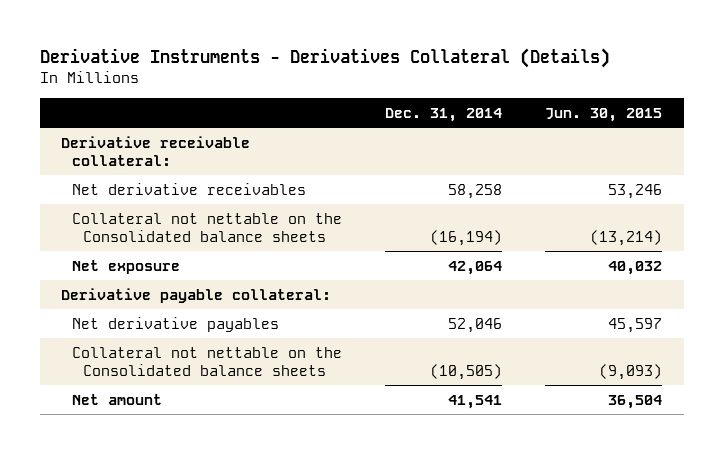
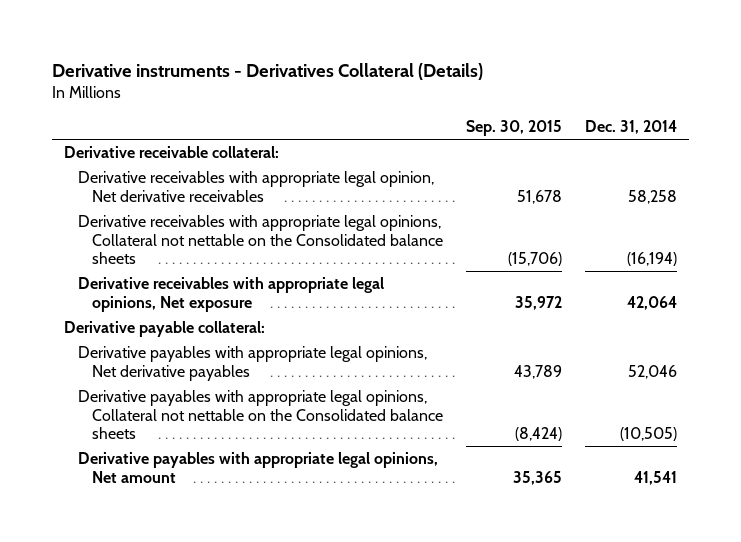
- Derivative Instruments - Derivatives Collateral (Details)
+ Derivative instruments - Derivatives Collateral (Details)
- | Dec. 31, 2014 | Jun. 30, 2015
+ | Sep. 30, 2015 | Dec. 31, 2014
- Net derivative receivables | 58,258 | 53,246
- Collateral not nettable on the Consolidated balance sheets | (16,194) | (13,214)
- Net exposure | 42,064 | 40,032
+ Derivative receivables with appropriate legal opinion, Net derivative receivables | 51,678 | 58,258
+ Derivative receivables with appropriate legal opinions, Collateral not nettable on the Consolidated balance sheets | (15,706) | (16,194)
+ Derivative receivables with appropriate legal opinions, Net exposure | 35,972 | 42,064
- Net derivative payables | 52,046 | 45,597
- Collateral not nettable on the Consolidated balance sheets | (10,505) | (9,093)
- Net amount | 41,541 | 36,504
+ Derivative payables with appropriate legal opinions, Net derivative payables | 43,789 | 52,046
+ Derivative payables with appropriate legal opinions, Collateral not nettable on the Consolidated balance sheets | (8,424) | (10,505)
+ Derivative payables with appropriate legal opinions, Net amount | 35,365 | 41,541

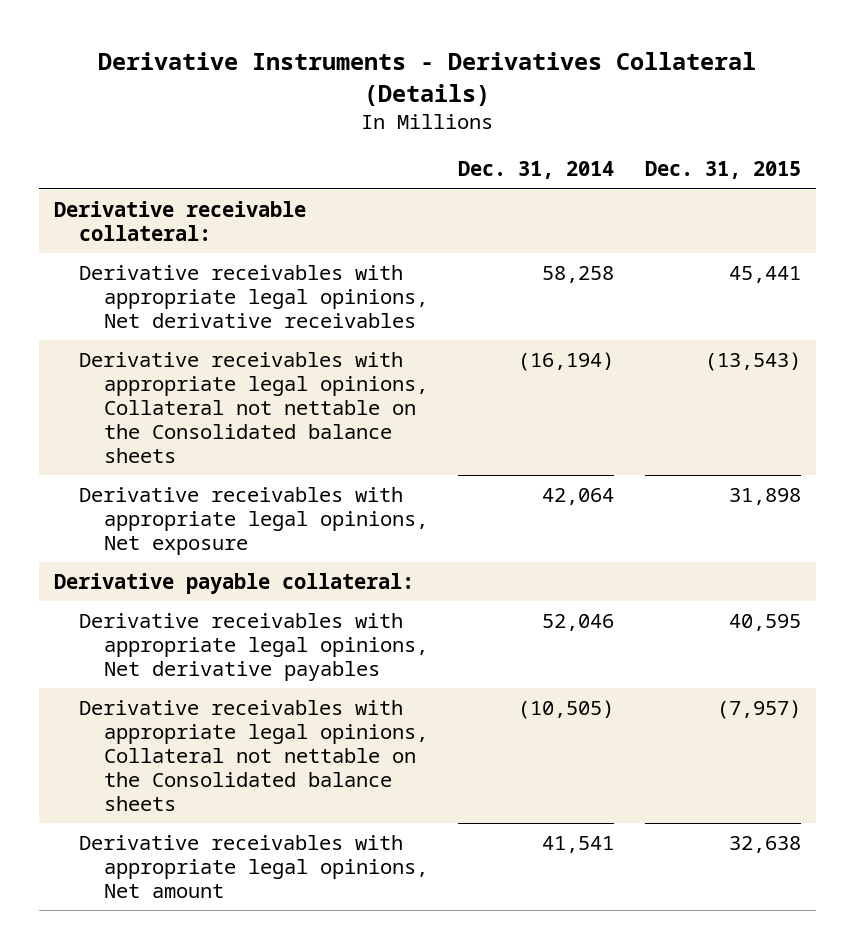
- Derivative instruments - Derivatives Collateral (Details)
+ Derivative Instruments - Derivatives Collateral (Details)
- | Sep. 30, 2015 | Dec. 31, 2014
+ | Dec. 31, 2014 | Dec. 31, 2015
- Derivative receivables with appropriate legal opinion, Net derivative receivables | 51,678 | 58,258
+ Derivative receivables with appropriate legal opinions, Net derivative receivables | 58,258 | 45,441
- Derivative payables with appropriate legal opinions, Net derivative payables | 43,789 | 52,046
- Derivative payables with appropriate legal opinions, Collateral not nettable on the Consolidated balance sheets | (8,424) | (10,505)
- Derivative payables with appropriate legal opinions, Net amount | 35,365 | 41,541
+ Derivative receivables with appropriate legal opinions, Net derivative payables | 52,046 | 40,595
+ Derivative receivables with appropriate legal opinions, Collateral not nettable on the Consolidated balance sheets | (10,505) | (7,957)
+ Derivative receivables with appropriate legal opinions, Net amount | 41,541 | 32,638

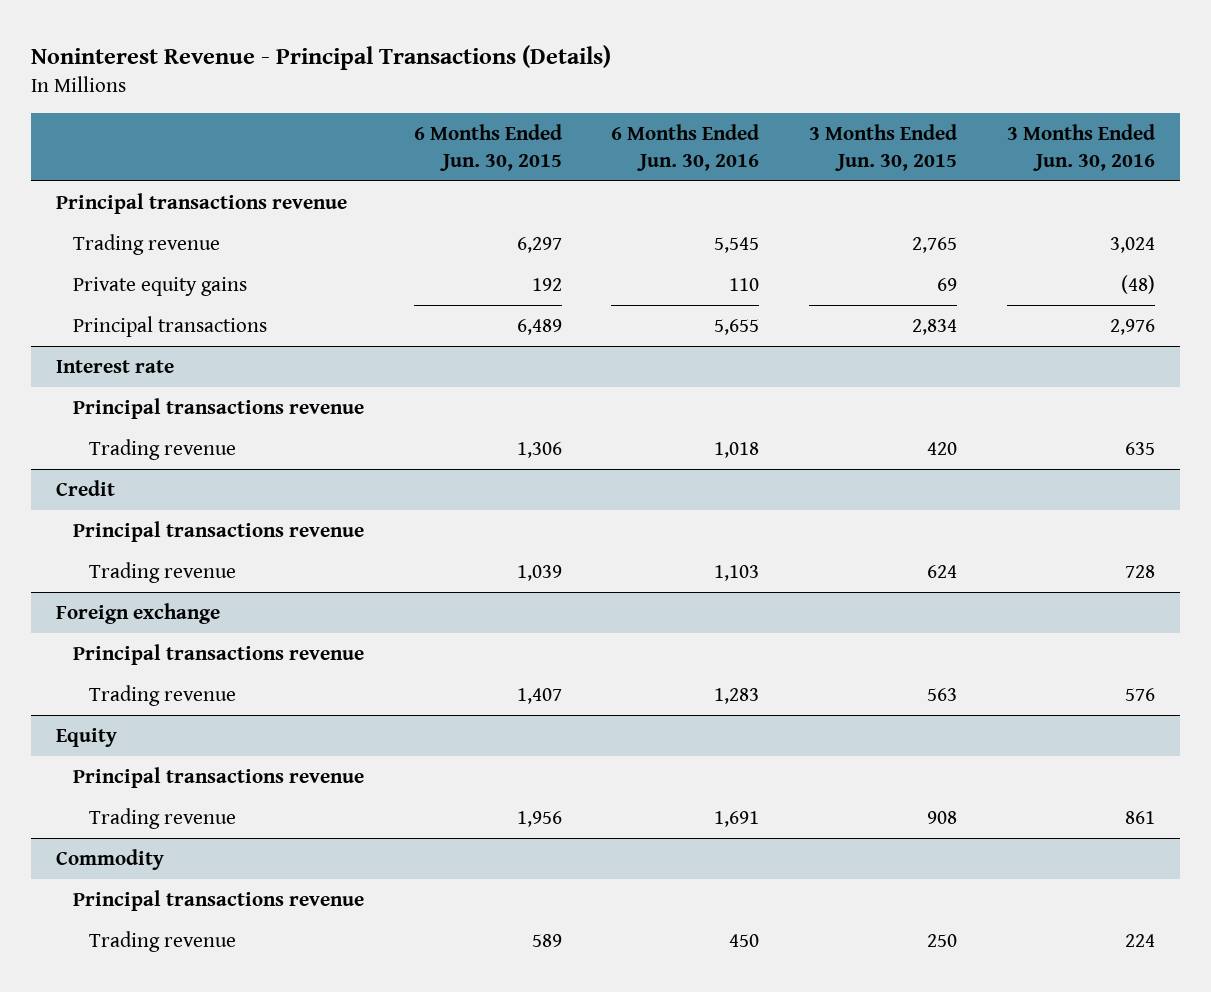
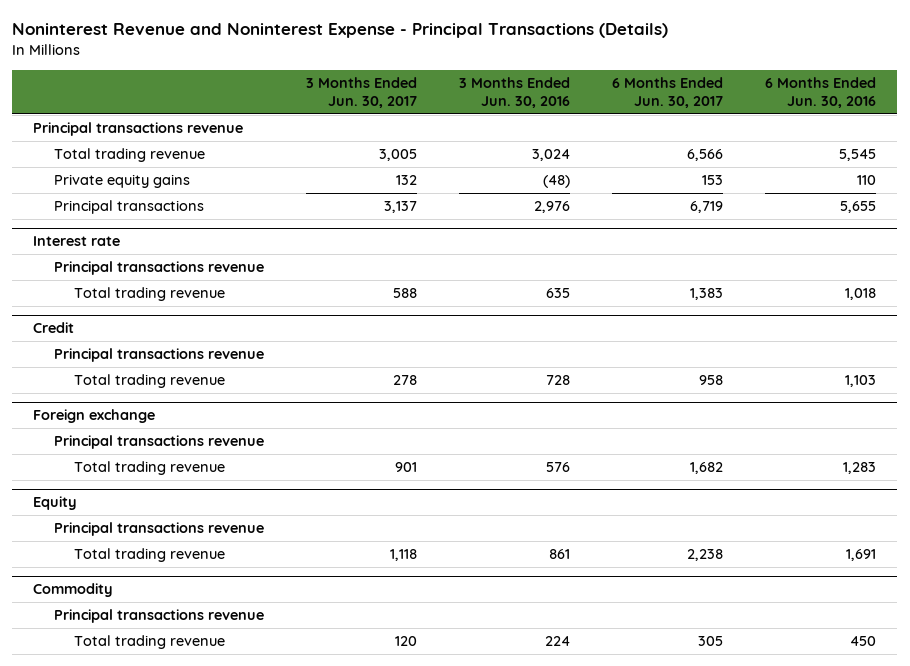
- Noninterest Revenue - Principal Transactions (Details)
+ Noninterest Revenue and Noninterest Expense - Principal Transactions (Details)
- | 6 Months Ended Jun. 30, 2015 | 6 Months Ended Jun. 30, 2016 | 3 Months Ended Jun. 30, 2015 | 3 Months Ended Jun. 30, 2016
+ | 3 Months Ended Jun. 30, 2017 | 3 Months Ended Jun. 30, 2016 | 6 Months Ended Jun. 30, 2017 | 6 Months Ended Jun. 30, 2016
- Trading revenue | 6,297 | 5,545 | 2,765 | 3,024
+ Total trading revenue | 3,005 | 3,024 | 6,566 | 5,545
@ Interest rate
- Trading revenue | 1,306 | 1,018 | 420 | 635
+ Total trading revenue | 588 | 635 | 1,383 | 1,018
@ Credit
- Trading revenue | 1,039 | 1,103 | 624 | 728
+ Total trading revenue | 278 | 728 | 958 | 1,103
@ Foreign exchange
- Trading revenue | 1,407 | 1,283 | 563 | 576
+ Total trading revenue | 901 | 576 | 1,682 | 1,283
@ Equity
- Trading revenue | 1,956 | 1,691 | 908 | 861
+ Total trading revenue | 1,118 | 861 | 2,238 | 1,691
@ Commodity
- Trading revenue | 589 | 450 | 250 | 224
+ Total trading revenue | 120 | 224 | 305 | 450

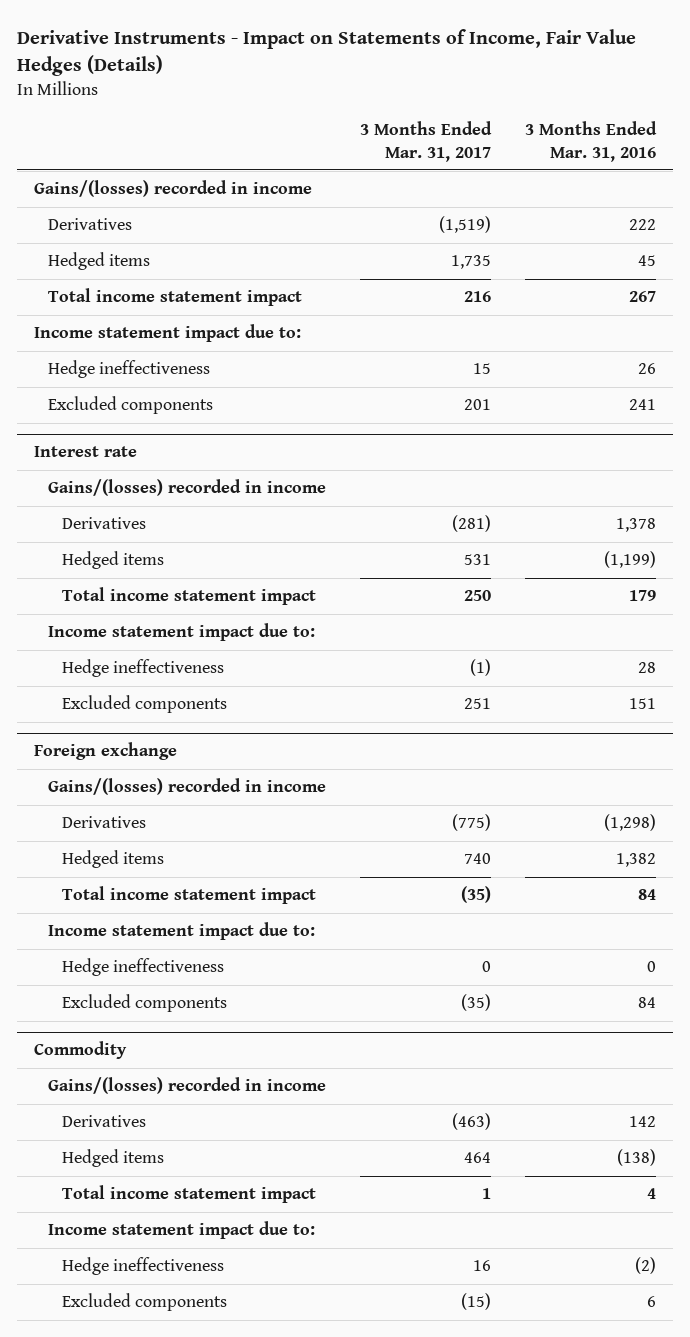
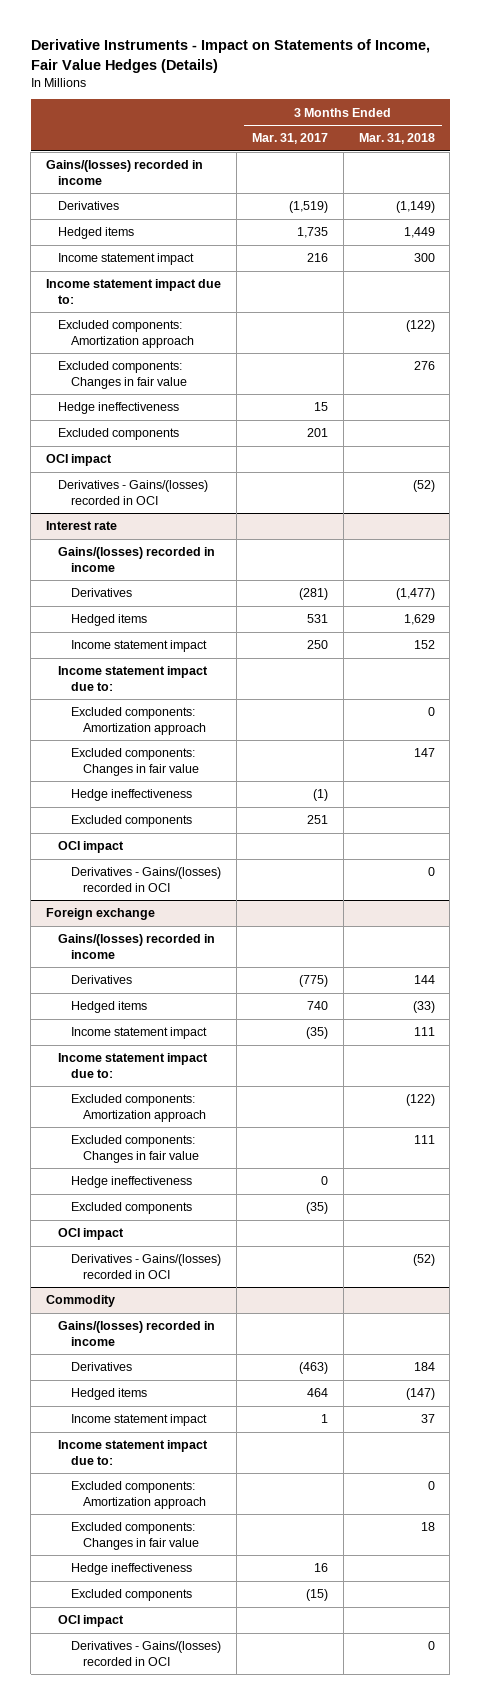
- | 3 Months Ended Mar. 31, 2017 | 3 Months Ended Mar. 31, 2016
+ | 3 Months Ended Mar. 31, 2017 | 3 Months Ended Mar. 31, 2018
- Total income statement impact | 216 | 267
+ Income statement impact | 216 | 300
+ Excluded components: Amortization approach | | (122)
+ Excluded components: Changes in fair value | | 276
+ OCI impact
+ Derivatives - Gains/(losses) recorded in OCI | | (52)
@ Interest rate
- Total income statement impact | 250 | 179
+ Income statement impact | 250 | 152
+ Excluded components: Amortization approach | | 0
+ Excluded components: Changes in fair value | | 147
+ OCI impact
+ Derivatives - Gains/(losses) recorded in OCI | | 0
@ Foreign exchange
- Total income statement impact | (35) | 84
+ Income statement impact | (35) | 111
+ Excluded components: Amortization approach | | (122)
+ Excluded components: Changes in fair value | | 111
+ OCI impact
+ Derivatives - Gains/(losses) recorded in OCI | | (52)
@ Commodity
- Total income statement impact | 1 | 4
+ Income statement impact | 1 | 37
+ Excluded components: Amortization approach | | 0
+ Excluded components: Changes in fair value | | 18
+ OCI impact
+ Derivatives - Gains/(losses) recorded in OCI | | 0

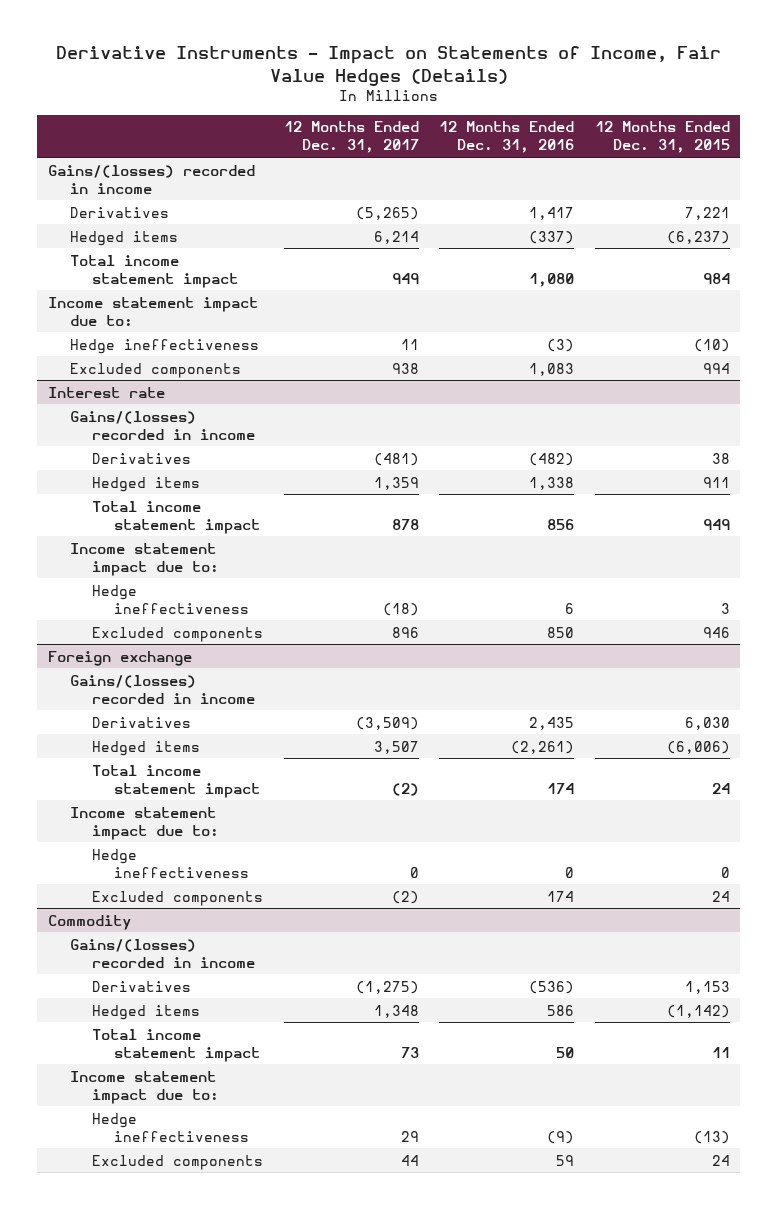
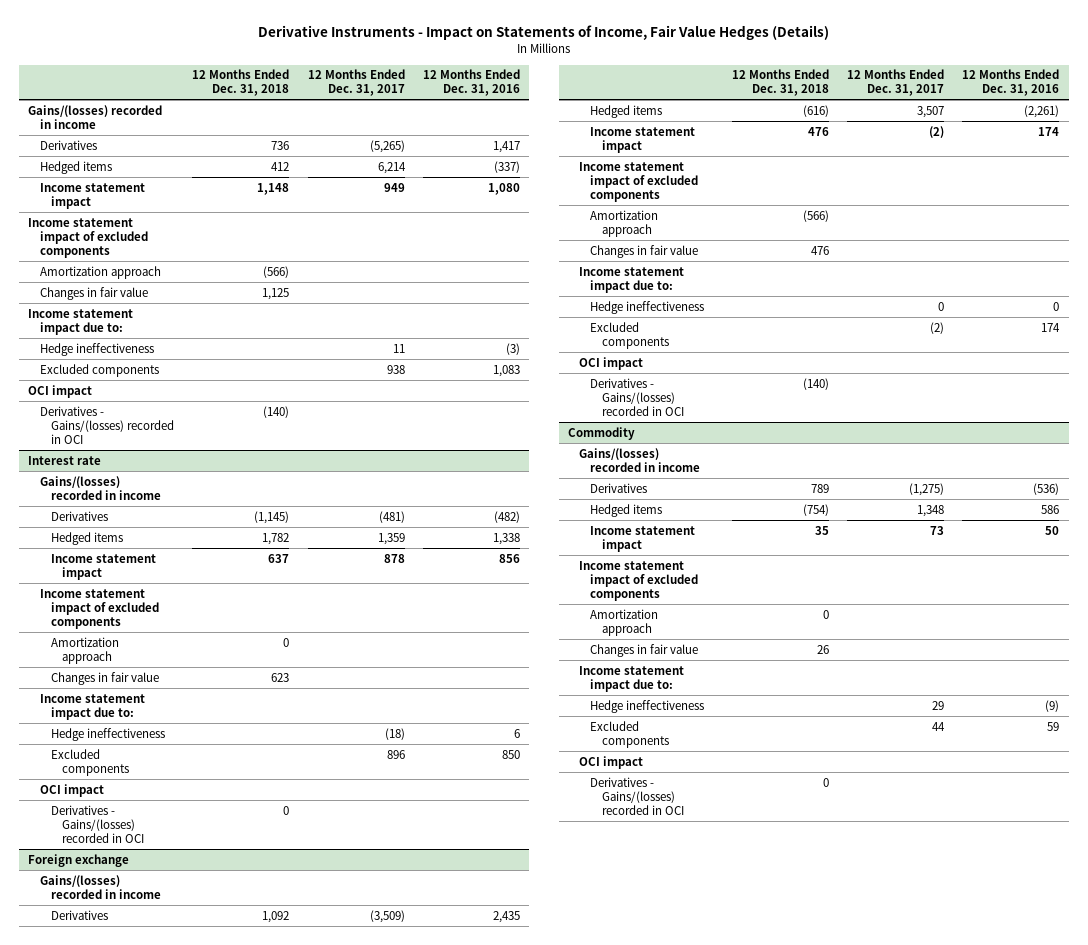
- | 12 Months Ended Dec. 31, 2017 | 12 Months Ended Dec. 31, 2016 | 12 Months Ended Dec. 31, 2015
+ | 12 Months Ended Dec. 31, 2018 | 12 Months Ended Dec. 31, 2017 | 12 Months Ended Dec. 31, 2016
- Total income statement impact | 949 | 1,080 | 984
+ Income statement impact | 1,148 | 949 | 1,080
+ Income statement impact of excluded components
+ Amortization approach | (566) | |
+ Changes in fair value | 1,125 | |
+ OCI impact
+ Derivatives - Gains/(losses) recorded in OCI | (140) | |
@ Interest rate
- Total income statement impact | 878 | 856 | 949
+ Income statement impact | 637 | 878 | 856
+ Income statement impact of excluded components
+ Amortization approach | 0 | |
+ Changes in fair value | 623 | |
+ OCI impact
+ Derivatives - Gains/(losses) recorded in OCI | 0 | |
@ Foreign exchange
- Total income statement impact | (2) | 174 | 24
+ Income statement impact | 476 | (2) | 174
+ Income statement impact of excluded components
+ Amortization approach | (566) | |
+ Changes in fair value | 476 | |
+ OCI impact
+ Derivatives - Gains/(losses) recorded in OCI | (140) | |
@ Commodity
- Total income statement impact | 73 | 50 | 11
+ Income statement impact | 35 | 73 | 50
+ Income statement impact of excluded components
+ Amortization approach | 0 | |
+ Changes in fair value | 26 | |
+ OCI impact
+ Derivatives - Gains/(losses) recorded in OCI | 0 | |

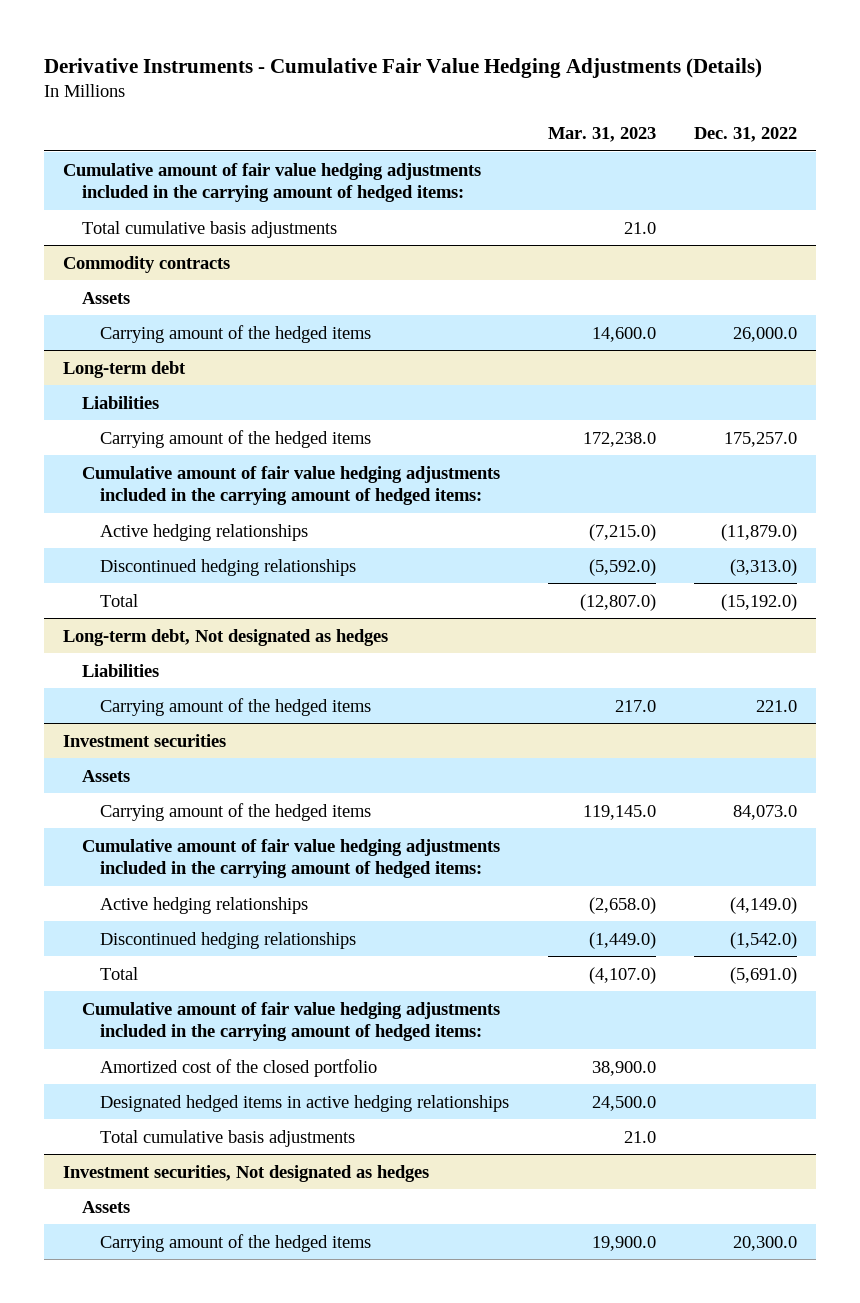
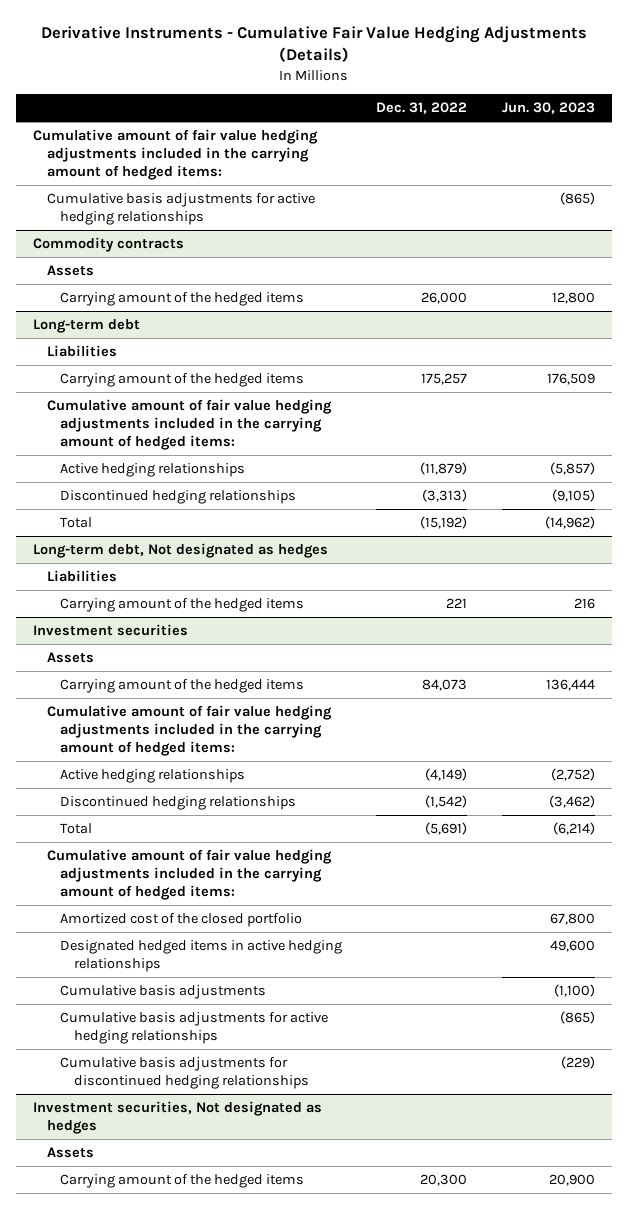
- | Mar. 31, 2023 | Dec. 31, 2022
+ | Dec. 31, 2022 | Jun. 30, 2023
- Total cumulative basis adjustments | 21.0 |
+ Cumulative basis adjustments for active hedging relationships | | (865)
@ Commodity contracts
- Carrying amount of the hedged items | 14,600.0 | 26,000.0
+ Carrying amount of the hedged items | 26,000 | 12,800
@ Long-term debt
- Carrying amount of the hedged items | 172,238.0 | 175,257.0
+ Carrying amount of the hedged items | 175,257 | 176,509
- Active hedging relationships | (7,215.0) | (11,879.0)
- Discontinued hedging relationships | (5,592.0) | (3,313.0)
- Total | (12,807.0) | (15,192.0)
+ Active hedging relationships | (11,879) | (5,857)
+ Discontinued hedging relationships | (3,313) | (9,105)
+ Total | (15,192) | (14,962)
@ Long-term debt, Not designated as hedges
- Carrying amount of the hedged items | 217.0 | 221.0
+ Carrying amount of the hedged items | 221 | 216
@ Investment securities
- Carrying amount of the hedged items | 119,145.0 | 84,073.0
+ Carrying amount of the hedged items | 84,073 | 136,444
- Active hedging relationships | (2,658.0) | (4,149.0)
- Discontinued hedging relationships | (1,449.0) | (1,542.0)
- Total | (4,107.0) | (5,691.0)
+ Active hedging relationships | (4,149) | (2,752)
+ Discontinued hedging relationships | (1,542) | (3,462)
+ Total | (5,691) | (6,214)
- Total cumulative basis adjustments | 21.0 |
+ Cumulative basis adjustments | | (1,100)
+ Cumulative basis adjustments for active hedging relationships | | (865)
+ Cumulative basis adjustments for discontinued hedging relationships | | (229)
@ Investment securities, Not designated as hedges
- Carrying amount of the hedged items | 19,900.0 | 20,300.0
+ Carrying amount of the hedged items | 20,300 | 20,900

